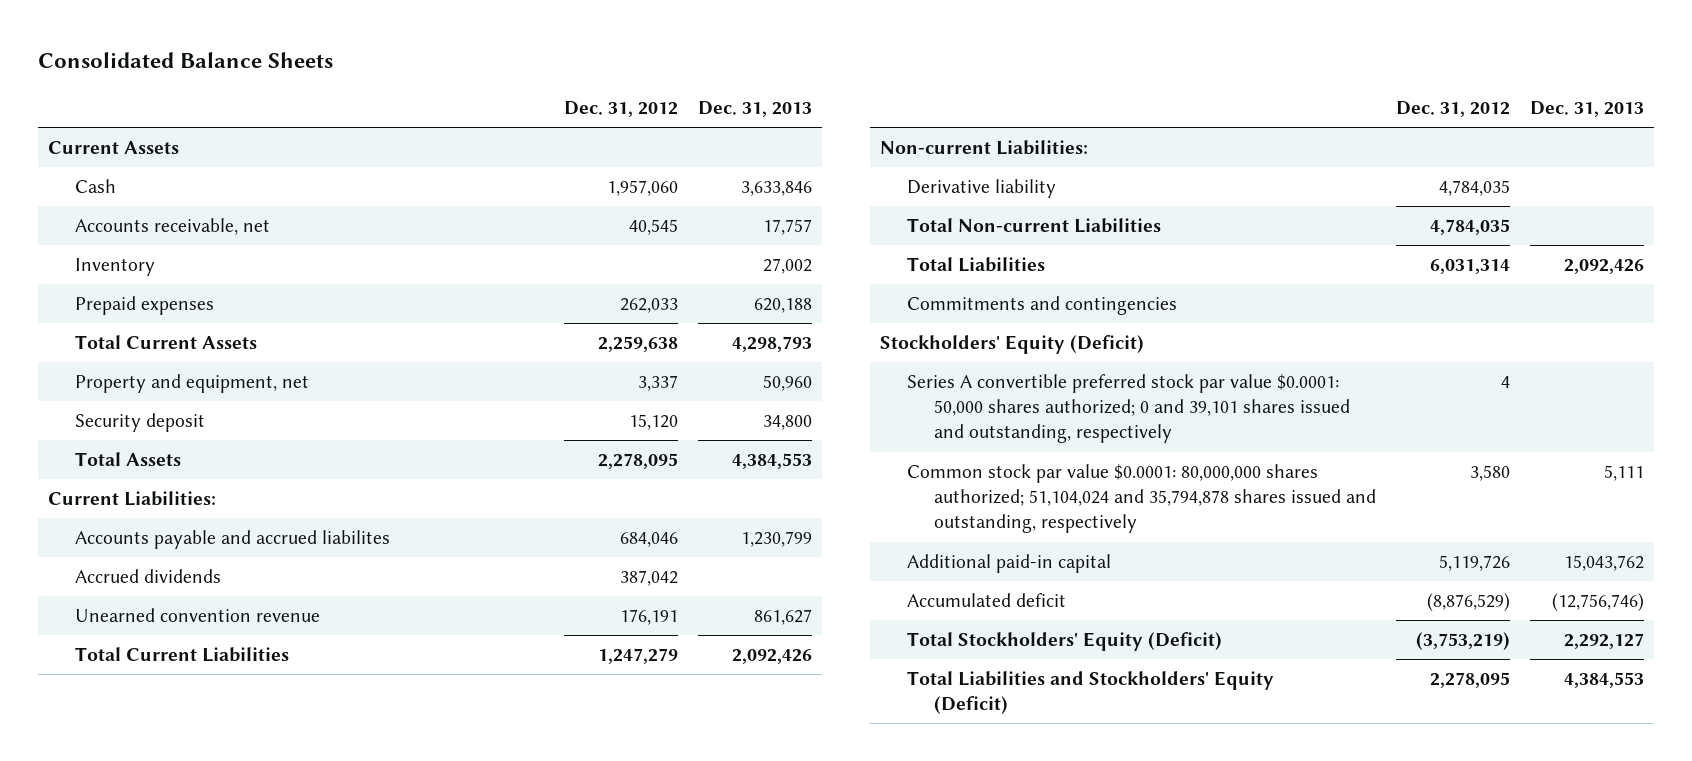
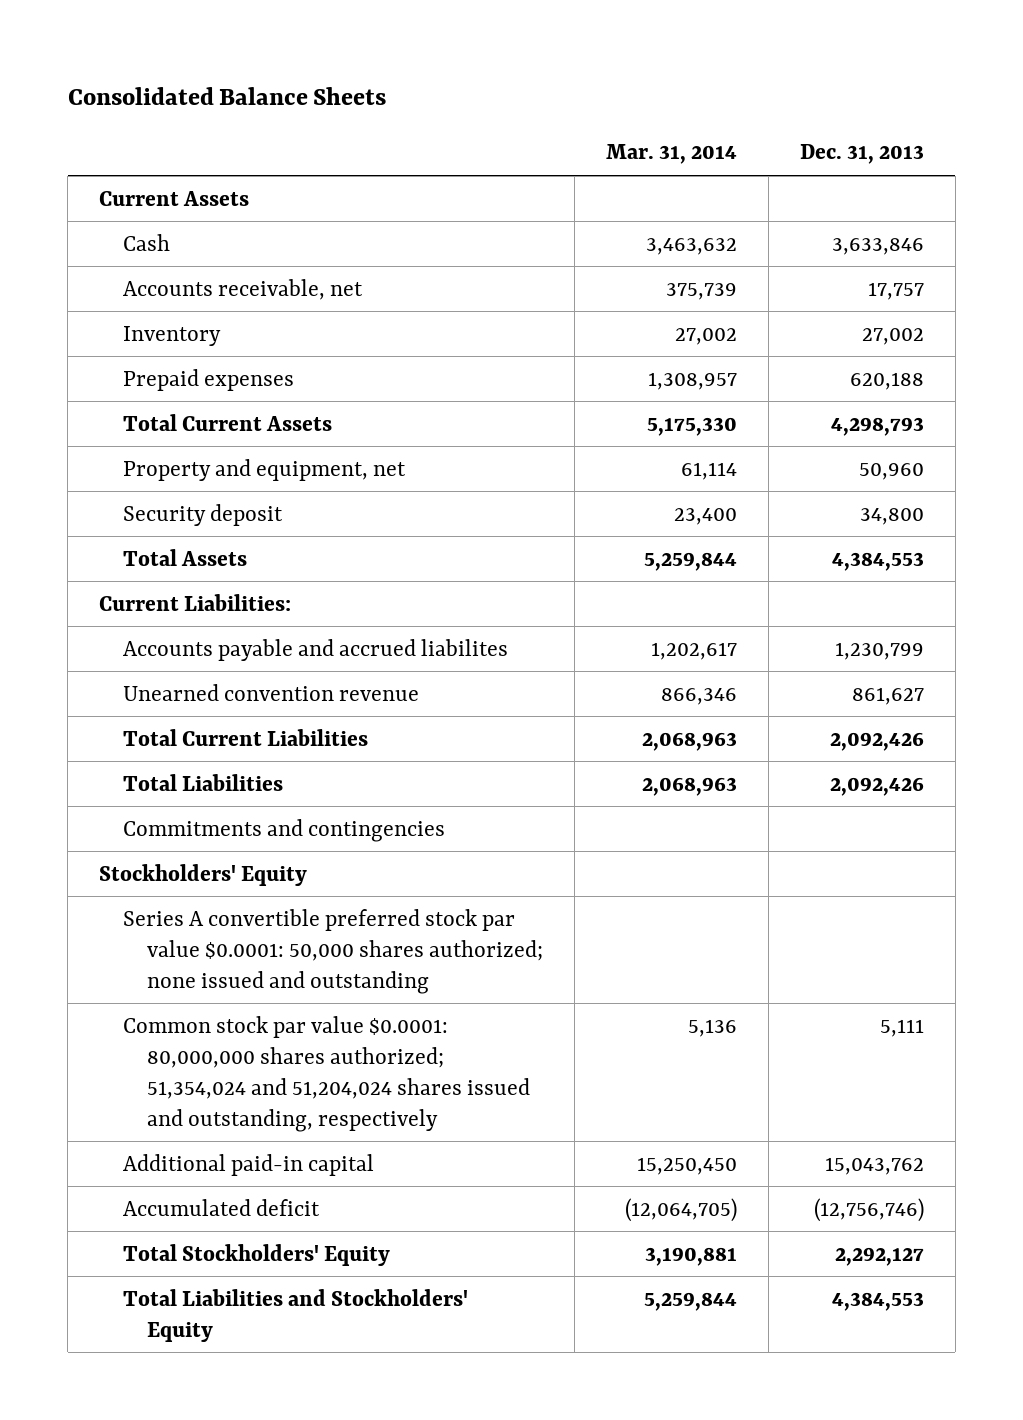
- | Dec. 31, 2012 | Dec. 31, 2013
+ | Mar. 31, 2014 | Dec. 31, 2013
- Accrued dividends | 387,042 |
- Non-current Liabilities:
- Derivative liability | 4,784,035 |
- Total Non-current Liabilities | 4,784,035 |
- Stockholders' Equity (Deficit)
- Series A convertible preferred stock par value $0.0001: 50,000 shares authorized; 0 and 39,101 shares issued and outstanding, respectively | 4 |
- Common stock par value $0.0001: 80,000,000 shares authorized; 51,104,024 and 35,794,878 shares issued and outstanding, respectively | 3,580 | 5,111
+ Stockholders' Equity
+ Series A convertible preferred stock par value $0.0001: 50,000 shares authorized; none issued and outstanding
+ Common stock par value $0.0001: 80,000,000 shares authorized; 51,354,024 and 51,204,024 shares issued and outstanding, respectively | 5,136 | 5,111
- Total Stockholders' Equity (Deficit) | (3,753,219) | 2,292,127
- Total Liabilities and Stockholders' Equity (Deficit) | 2,278,095 | 4,384,553
+ Total Stockholders' Equity | 3,190,881 | 2,292,127
+ Total Liabilities and Stockholders' Equity | 5,259,844 | 4,384,553

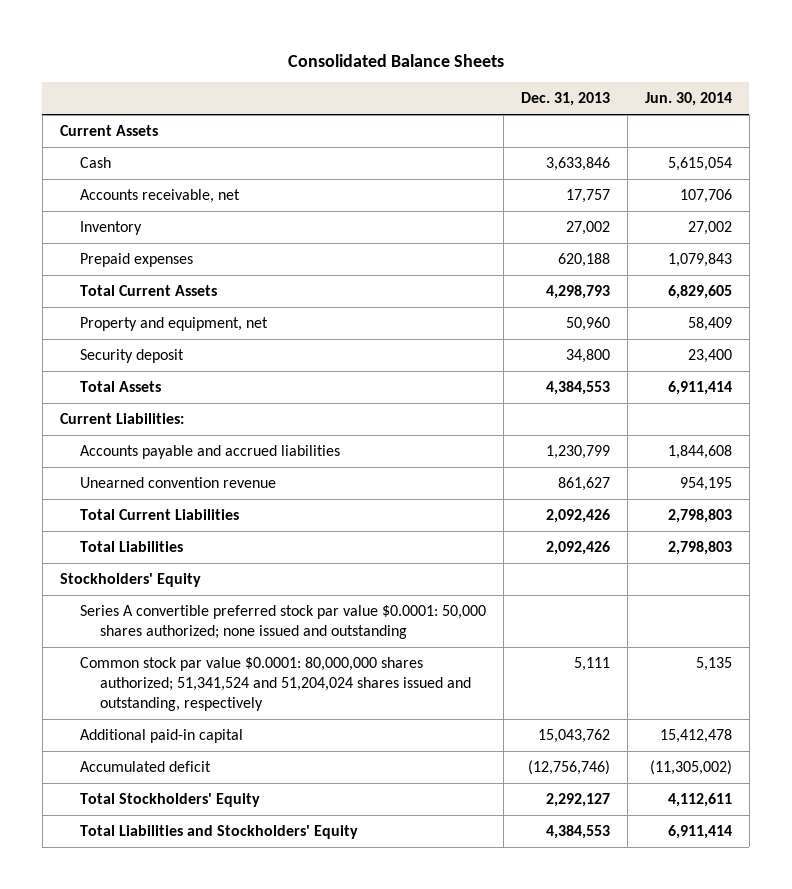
- | Mar. 31, 2014 | Dec. 31, 2013
+ | Dec. 31, 2013 | Jun. 30, 2014
- Accounts payable and accrued liabilites | 1,202,617 | 1,230,799
+ Accounts payable and accrued liabilities | 1,230,799 | 1,844,608
- Commitments and contingencies
- Common stock par value $0.0001: 80,000,000 shares authorized; 51,354,024 and 51,204,024 shares issued and outstanding, respectively | 5,136 | 5,111
+ Common stock par value $0.0001: 80,000,000 shares authorized; 51,341,524 and 51,204,024 shares issued and outstanding, respectively | 5,111 | 5,135

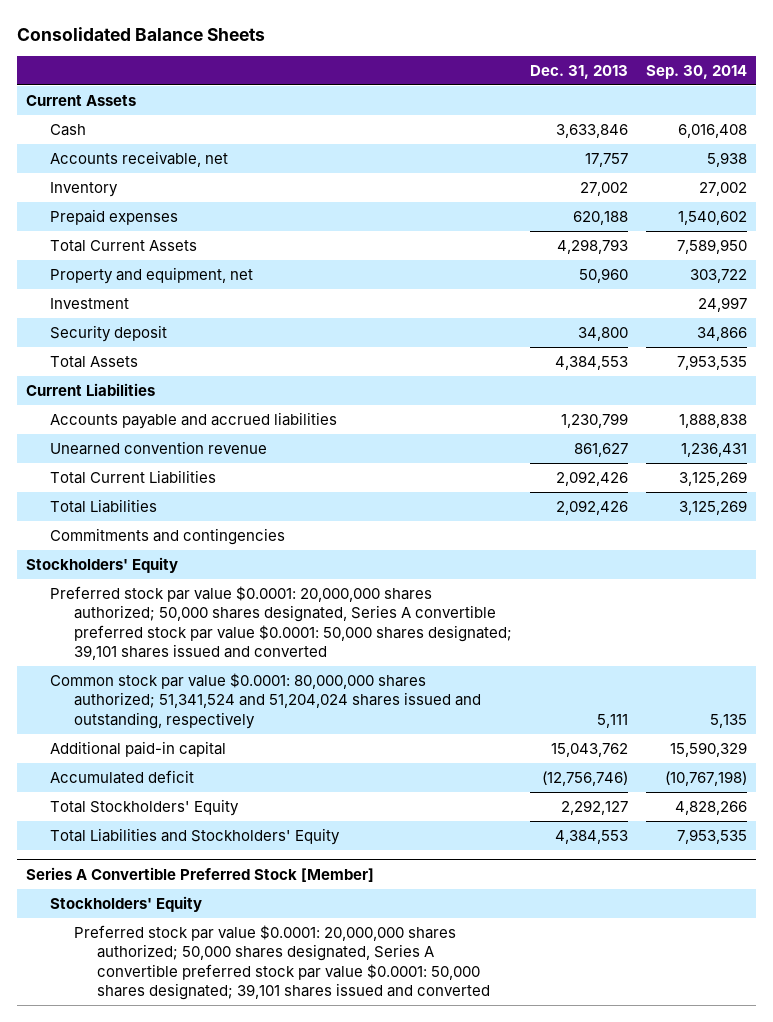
- | Dec. 31, 2013 | Jun. 30, 2014
+ | Dec. 31, 2013 | Sep. 30, 2014
+ Investment | | 24,997
- Current Liabilities:
+ Current Liabilities
+ Commitments and contingencies
- Series A convertible preferred stock par value $0.0001: 50,000 shares authorized; none issued and outstanding
+ Preferred stock par value $0.0001: 20,000,000 shares authorized; 50,000 shares designated, Series A convertible preferred stock par value $0.0001: 50,000 shares designated; 39,101 shares issued and converted
+ Series A Convertible Preferred Stock [Member]
+ Stockholders' Equity
+ Preferred stock par value $0.0001: 20,000,000 shares authorized; 50,000 shares designated, Series A convertible preferred stock par value $0.0001: 50,000 shares designated; 39,101 shares issued and converted

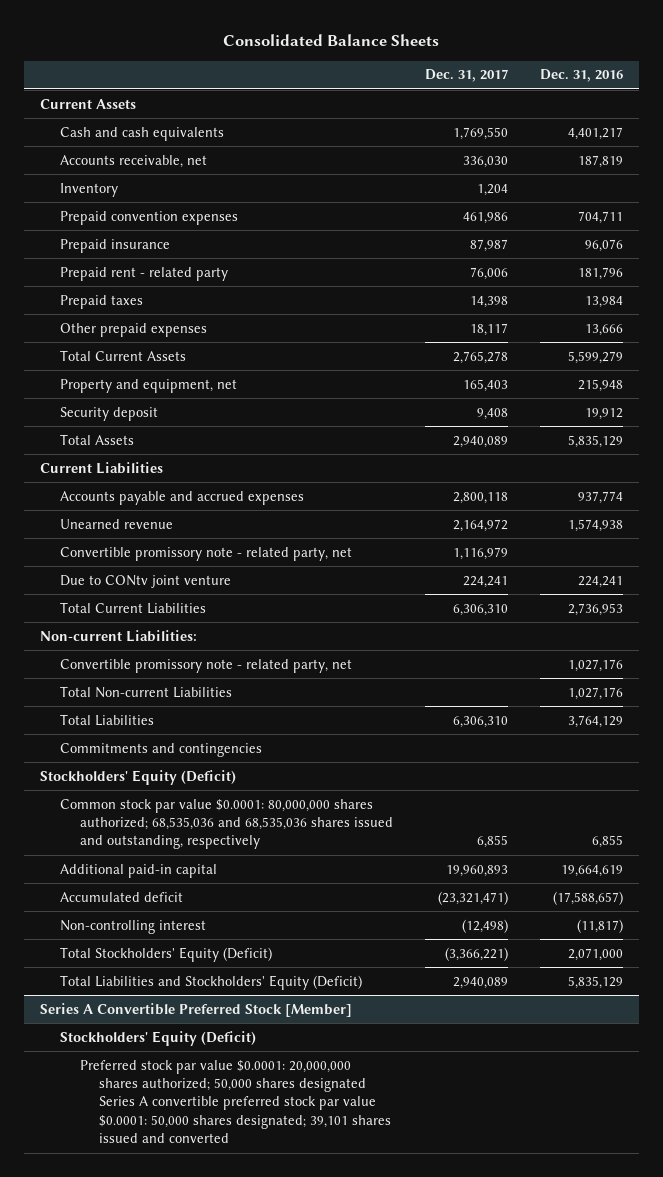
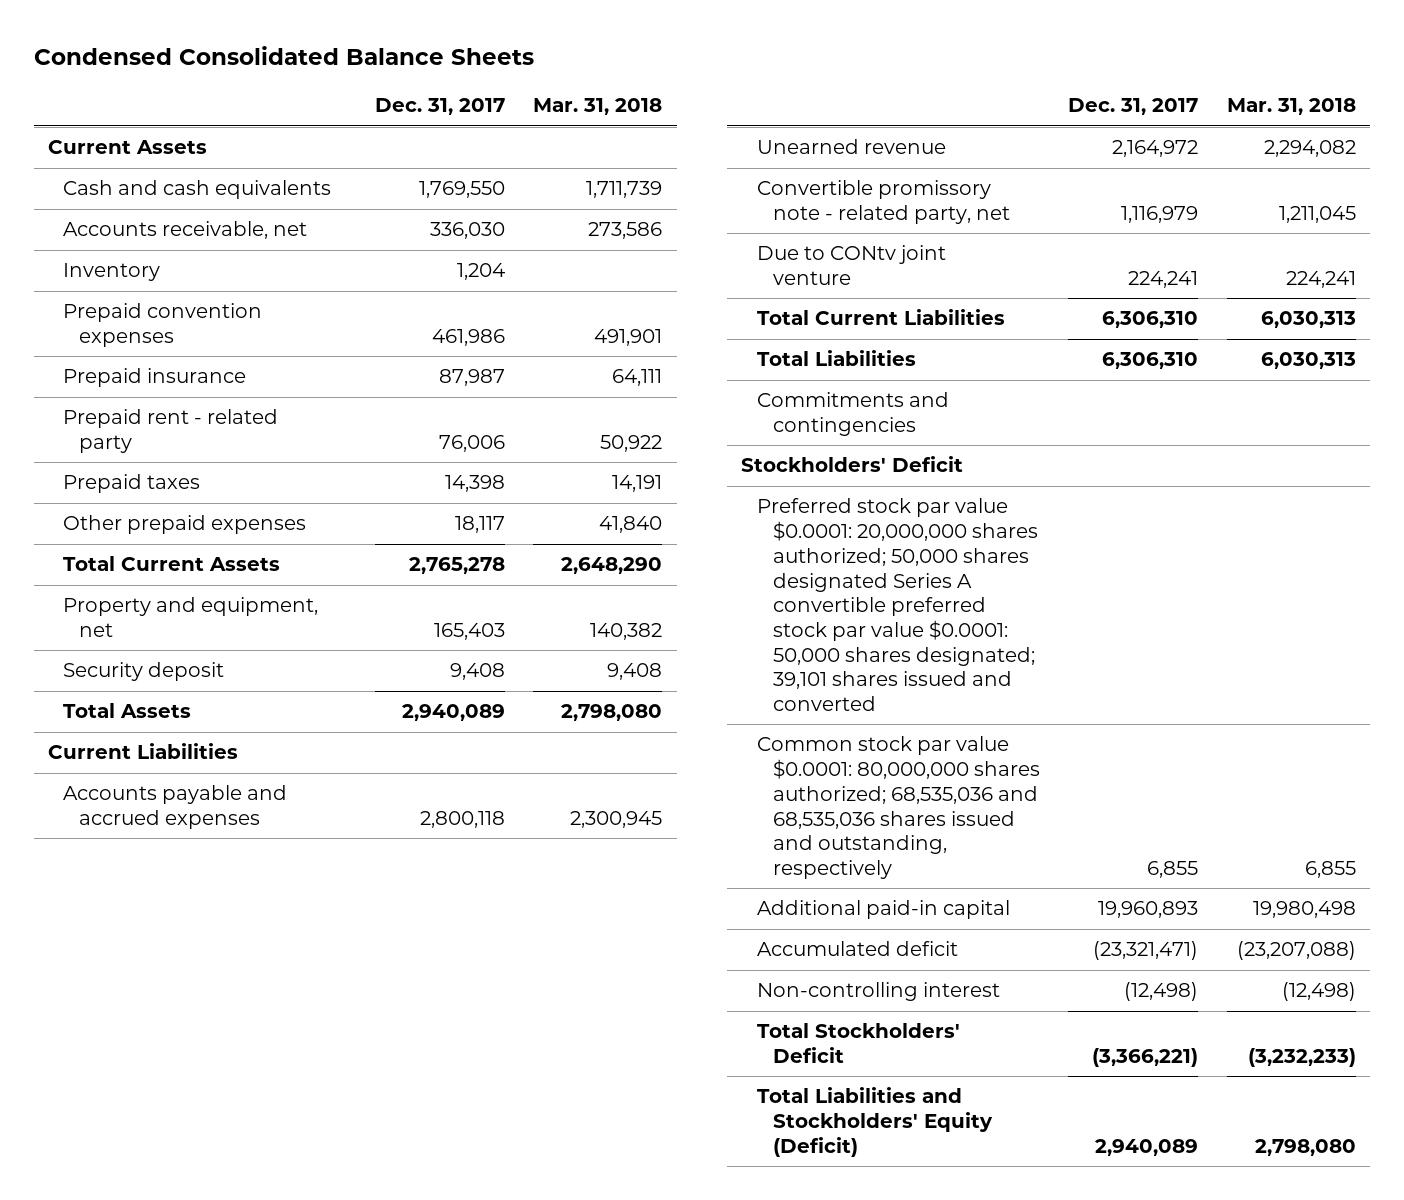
- Consolidated Balance Sheets
+ Condensed Consolidated Balance Sheets
- | Dec. 31, 2017 | Dec. 31, 2016
+ | Dec. 31, 2017 | Mar. 31, 2018
- Non-current Liabilities:
- Convertible promissory note - related party, net | | 1,027,176
- Total Non-current Liabilities | | 1,027,176
- Stockholders' Equity (Deficit)
+ Stockholders' Deficit
+ Preferred stock par value $0.0001: 20,000,000 shares authorized; 50,000 shares designated Series A convertible preferred stock par value $0.0001: 50,000 shares designated; 39,101 shares issued and converted
- Total Stockholders' Equity (Deficit) | (3,366,221) | 2,071,000
+ Total Stockholders' Deficit | (3,366,221) | (3,232,233)
- Series A Convertible Preferred Stock [Member]
- Stockholders' Equity (Deficit)
- Preferred stock par value $0.0001: 20,000,000 shares authorized; 50,000 shares designated Series A convertible preferred stock par value $0.0001: 50,000 shares designated; 39,101 shares issued and converted

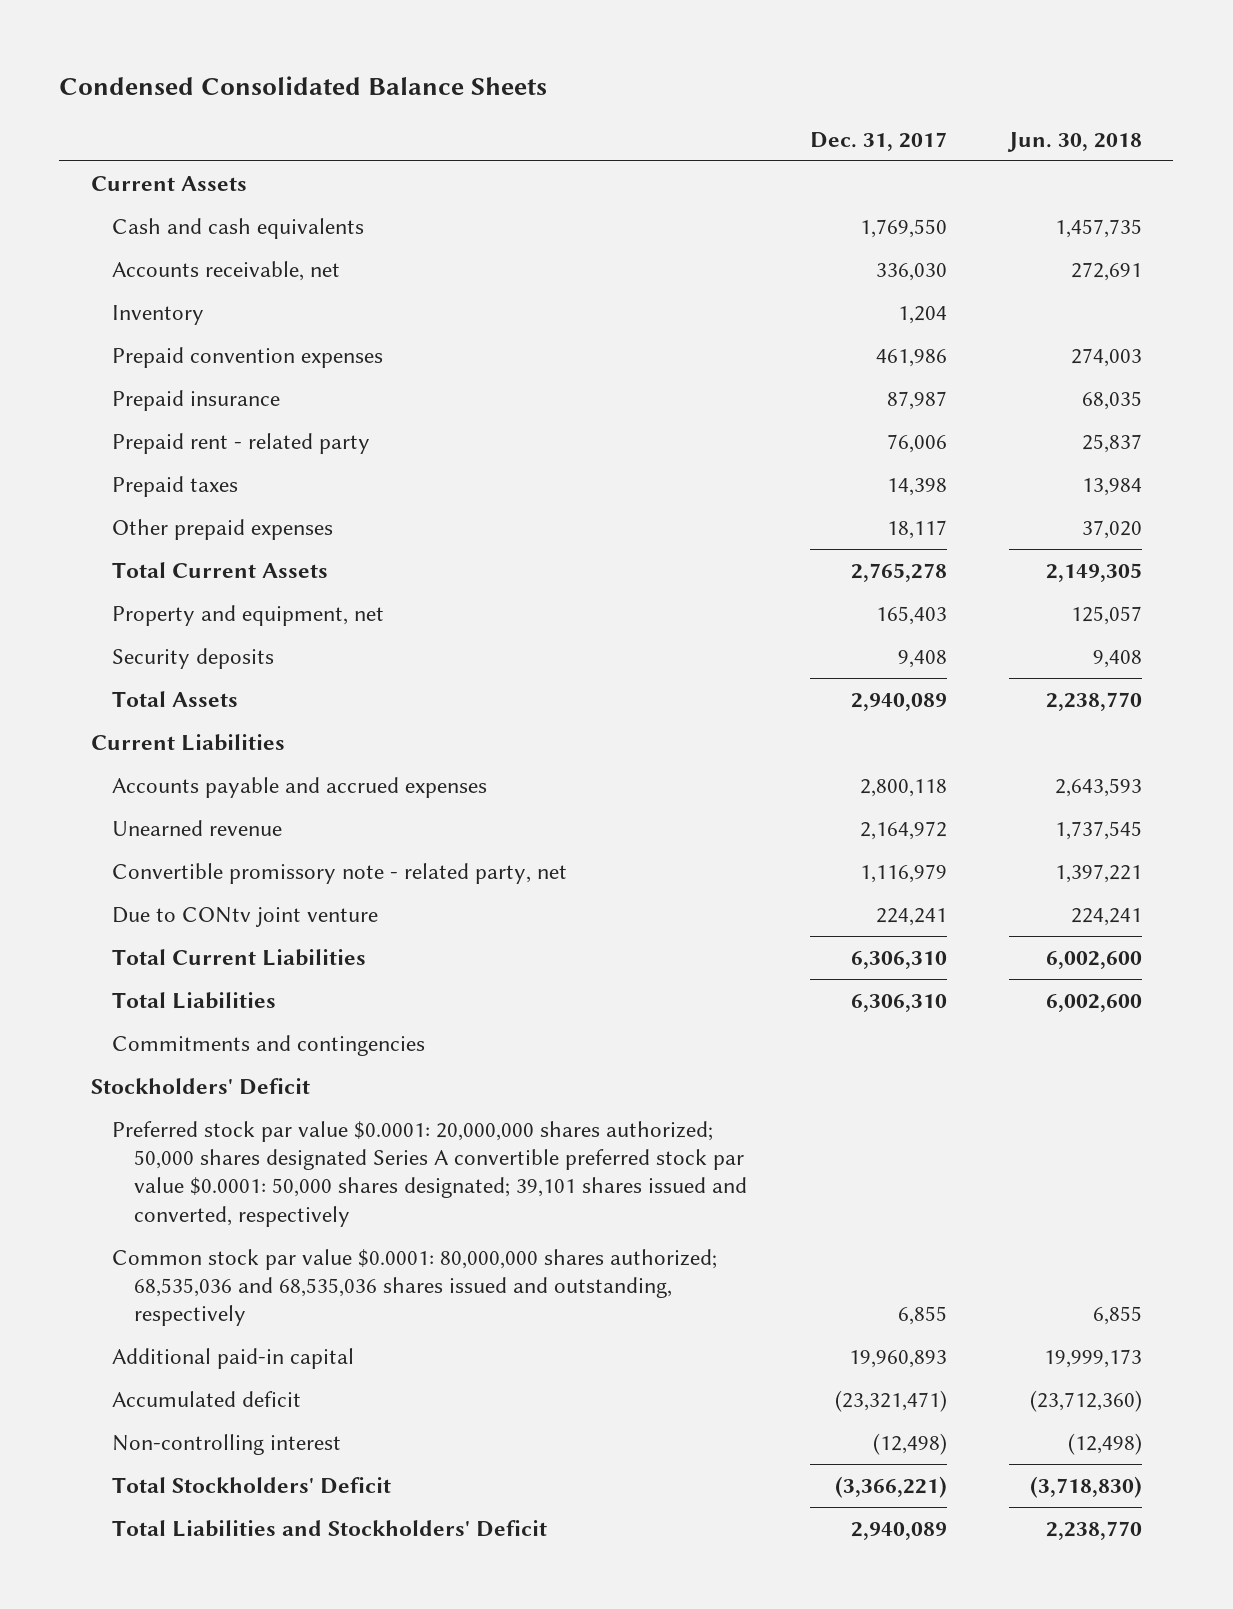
- | Dec. 31, 2017 | Mar. 31, 2018
+ | Dec. 31, 2017 | Jun. 30, 2018
- Security deposit | 9,408 | 9,408
+ Security deposits | 9,408 | 9,408
- Preferred stock par value $0.0001: 20,000,000 shares authorized; 50,000 shares designated Series A convertible preferred stock par value $0.0001: 50,000 shares designated; 39,101 shares issued and converted
+ Preferred stock par value $0.0001: 20,000,000 shares authorized; 50,000 shares designated Series A convertible preferred stock par value $0.0001: 50,000 shares designated; 39,101 shares issued and converted, respectively
- Total Liabilities and Stockholders' Equity (Deficit) | 2,940,089 | 2,798,080
+ Total Liabilities and Stockholders' Deficit | 2,940,089 | 2,238,770

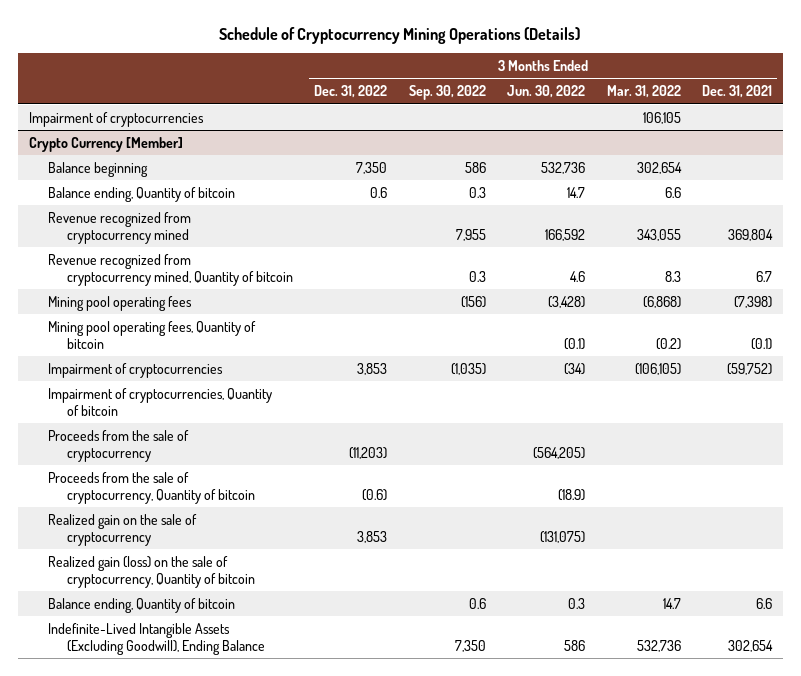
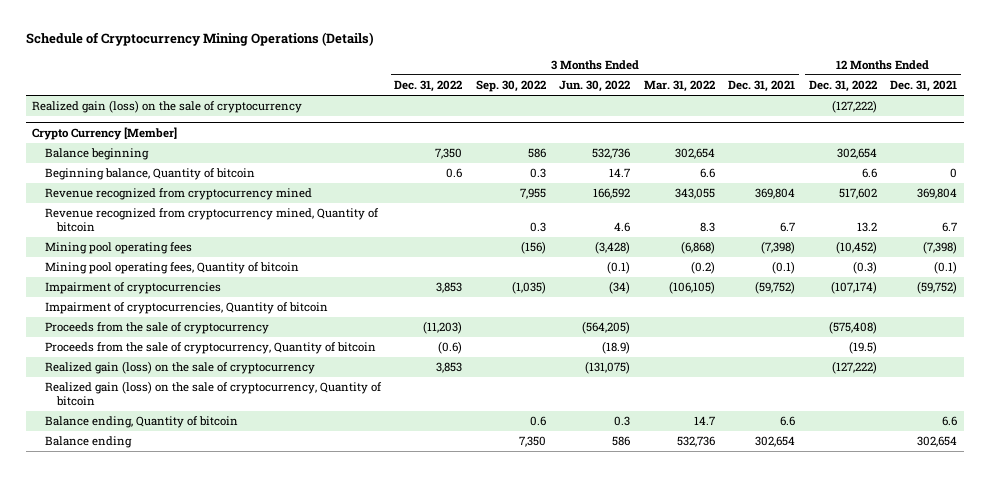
- | 3 Months Ended Dec. 31, 2022 | 3 Months Ended Sep. 30, 2022 | 3 Months Ended Jun. 30, 2022 | 3 Months Ended Mar. 31, 2022 | 3 Months Ended Dec. 31, 2021
+ | 3 Months Ended Dec. 31, 2022 | 3 Months Ended Sep. 30, 2022 | 3 Months Ended Jun. 30, 2022 | 3 Months Ended Mar. 31, 2022 | 3 Months Ended Dec. 31, 2021 | 12 Months Ended Dec. 31, 2022 | 12 Months Ended Dec. 31, 2021
- Impairment of cryptocurrencies | | | | 106,105 |
+ Realized gain (loss) on the sale of cryptocurrency | | | | | | (127,222) |
@ Crypto Currency [Member]
- Balance ending, Quantity of bitcoin | 0.6 | 0.3 | 14.7 | 6.6 |
+ Beginning balance, Quantity of bitcoin | 0.6 | 0.3 | 14.7 | 6.6 | | 6.6 | 0
- Realized gain on the sale of cryptocurrency | 3,853 | | (131,075) | |
+ Realized gain (loss) on the sale of cryptocurrency | 3,853 | | (131,075) | | | (127,222) |
- Indefinite-Lived Intangible Assets (Excluding Goodwill), Ending Balance | | 7,350 | 586 | 532,736 | 302,654
+ Balance ending | | 7,350 | 586 | 532,736 | 302,654 | | 302,654

